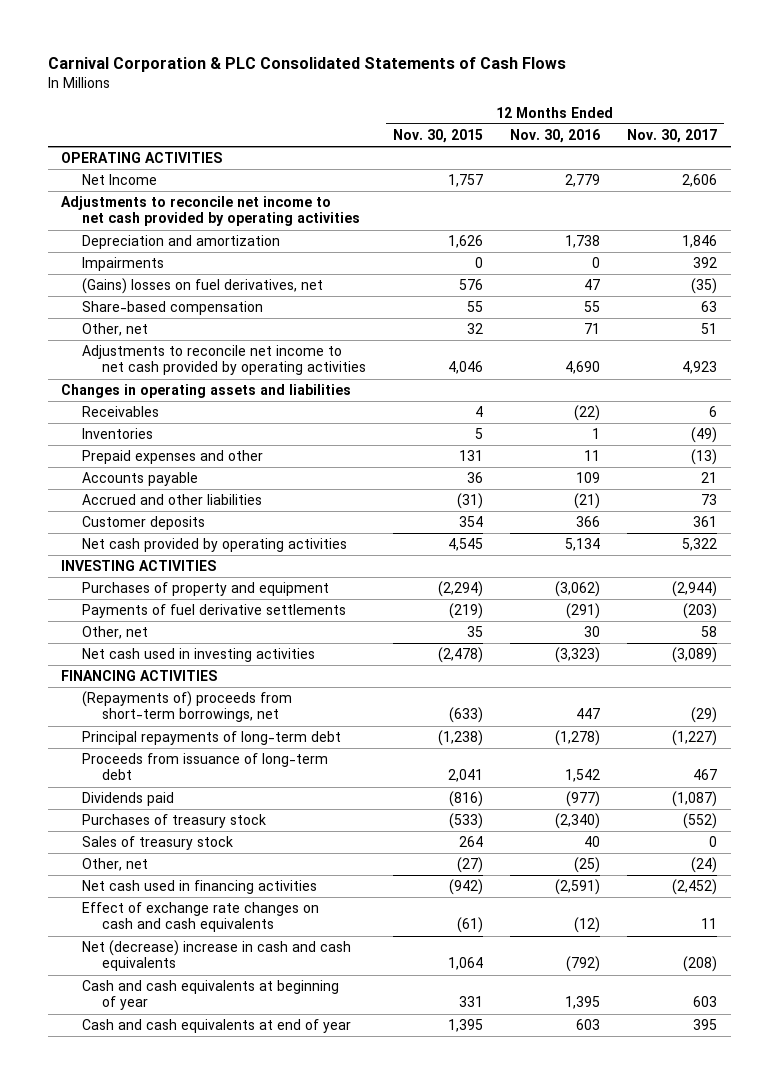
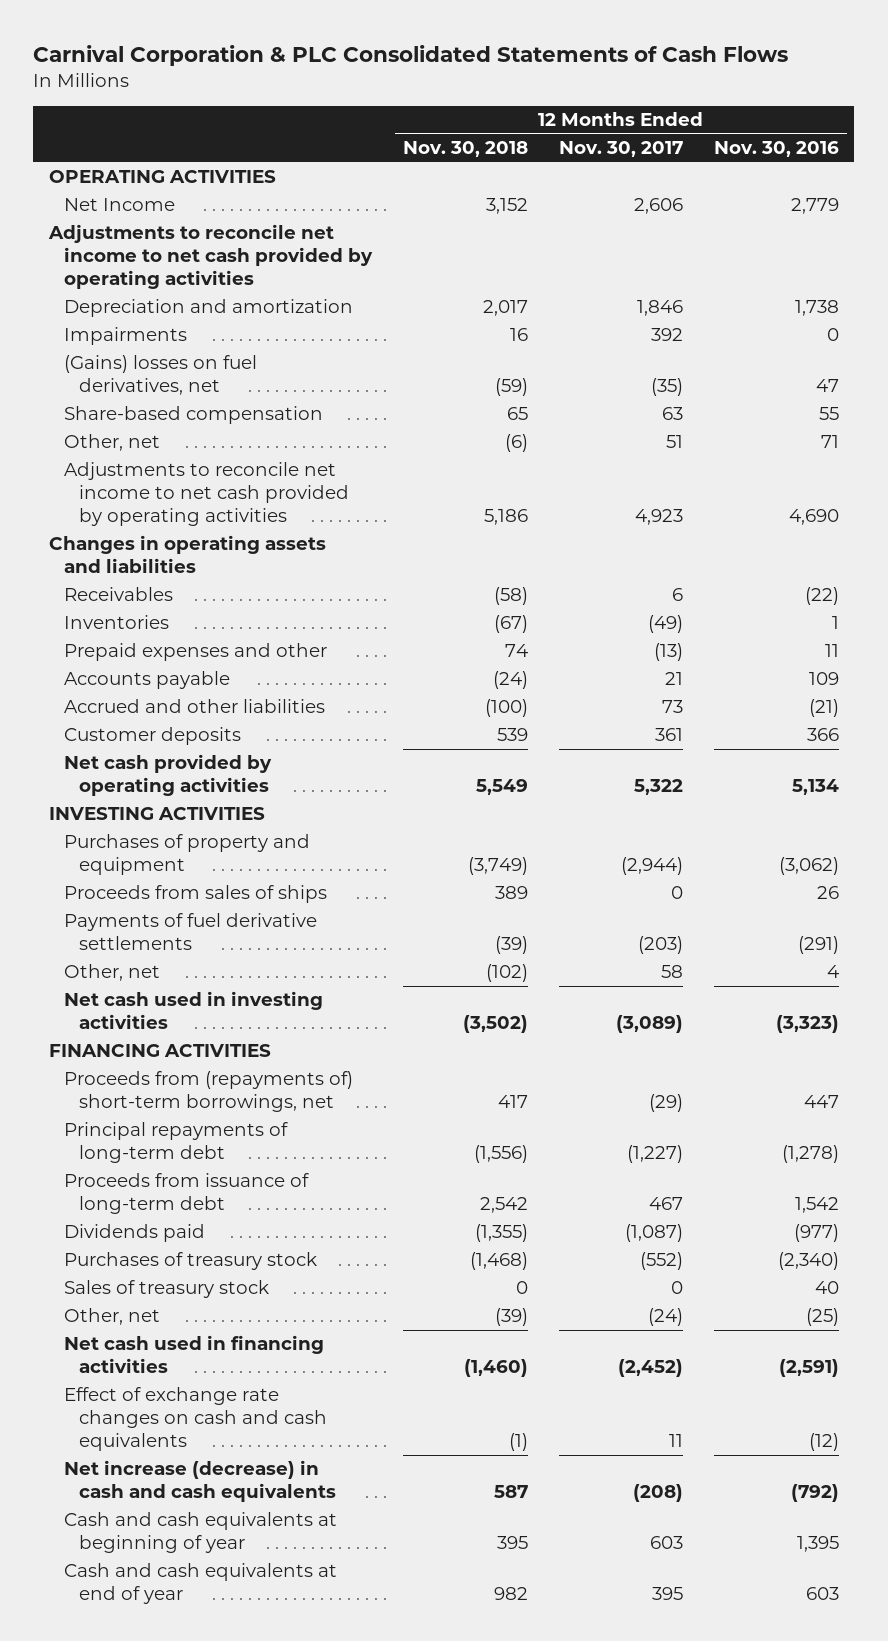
- | 12 Months Ended Nov. 30, 2015 | 12 Months Ended Nov. 30, 2016 | 12 Months Ended Nov. 30, 2017
+ | 12 Months Ended Nov. 30, 2018 | 12 Months Ended Nov. 30, 2017 | 12 Months Ended Nov. 30, 2016
+ Proceeds from sales of ships | 389 | 0 | 26
- Other, net | 35 | 30 | 58
+ Other, net | (102) | 58 | 4
- (Repayments of) proceeds from short-term borrowings, net | (633) | 447 | (29)
+ Proceeds from (repayments of) short-term borrowings, net | 417 | (29) | 447
- Net (decrease) increase in cash and cash equivalents | 1,064 | (792) | (208)
+ Net increase (decrease) in cash and cash equivalents | 587 | (208) | (792)

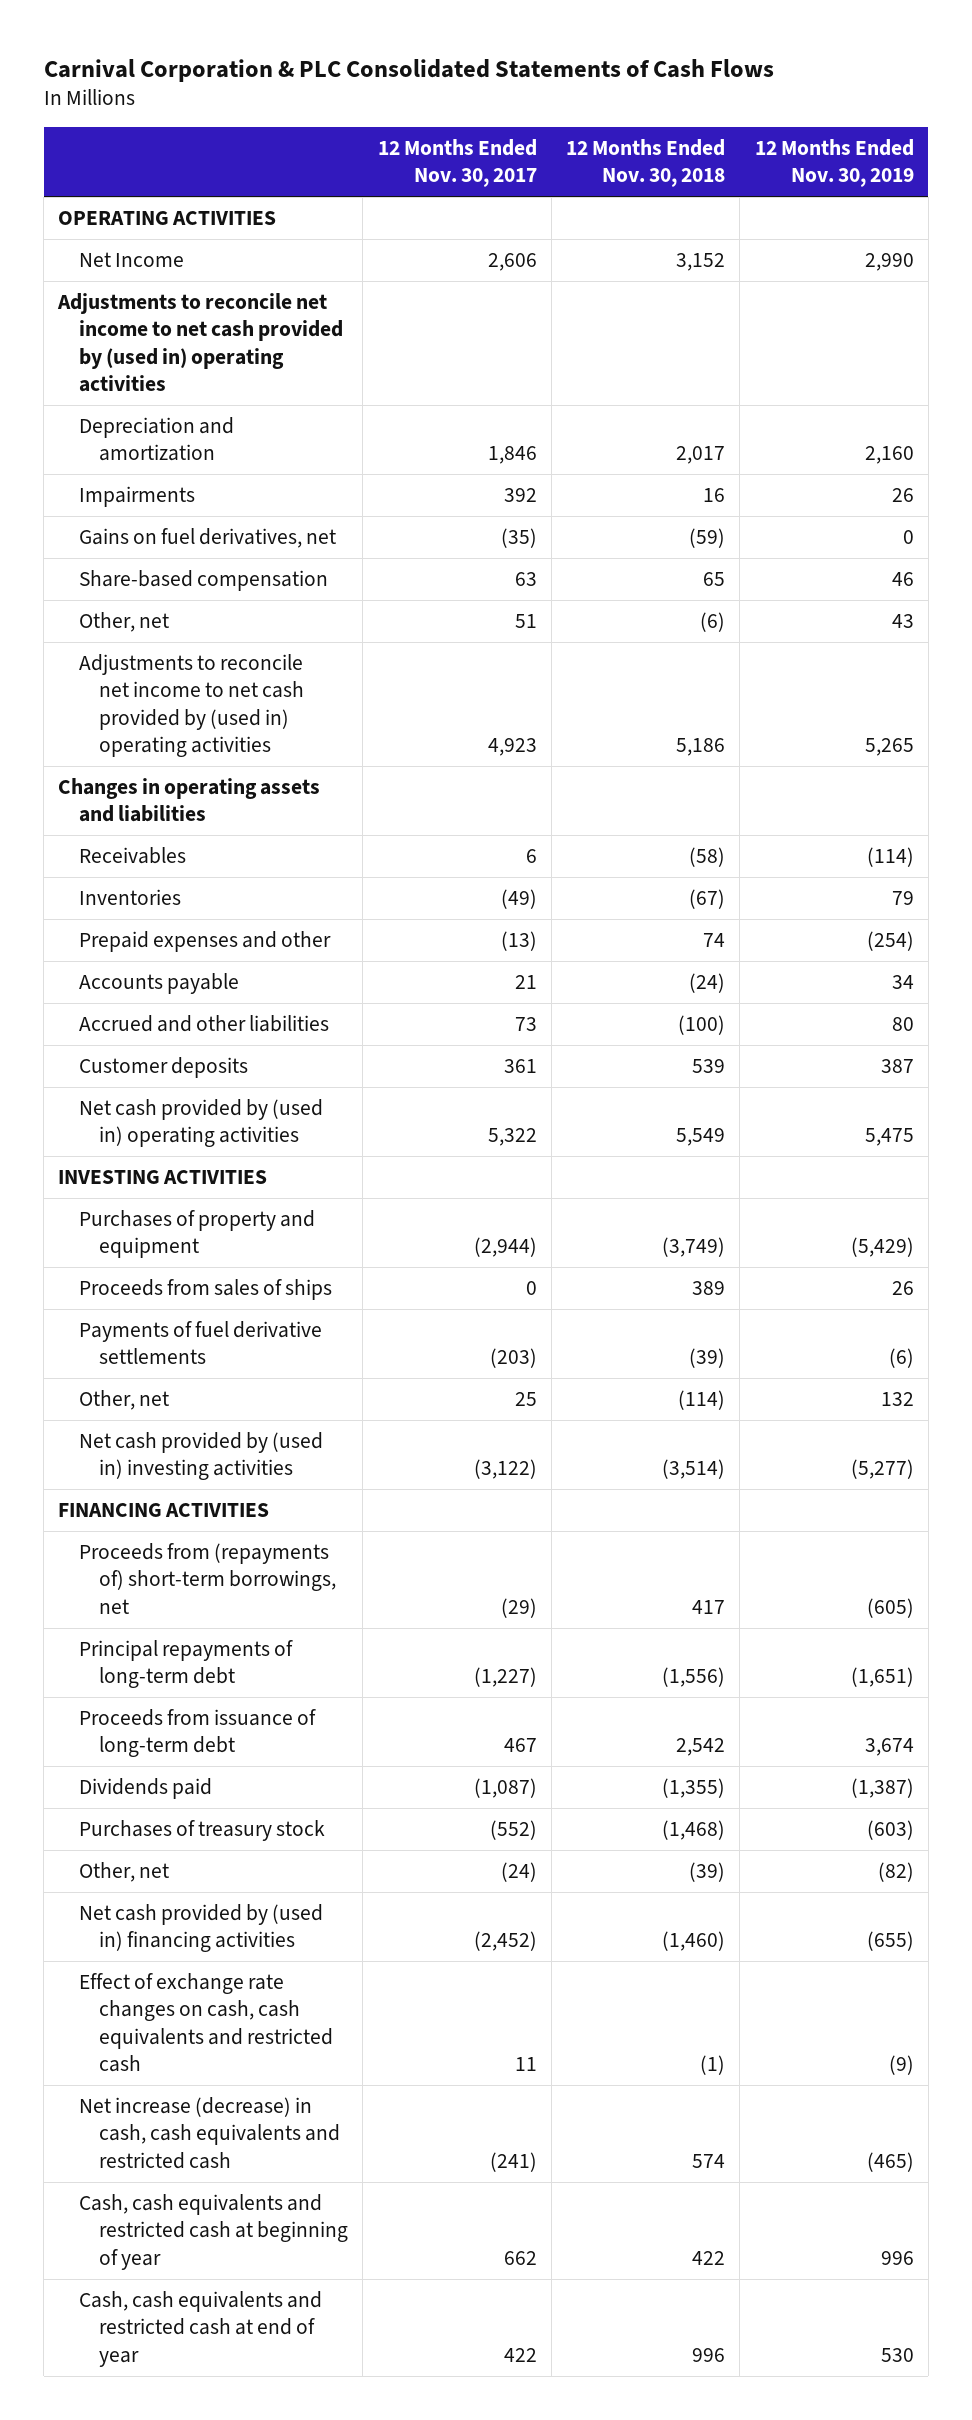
- | 12 Months Ended Nov. 30, 2018 | 12 Months Ended Nov. 30, 2017 | 12 Months Ended Nov. 30, 2016
+ | 12 Months Ended Nov. 30, 2017 | 12 Months Ended Nov. 30, 2018 | 12 Months Ended Nov. 30, 2019
- Adjustments to reconcile net income to net cash provided by operating activities
+ Adjustments to reconcile net income to net cash provided by (used in) operating activities
- (Gains) losses on fuel derivatives, net | (59) | (35) | 47
+ Gains on fuel derivatives, net | (35) | (59) | 0
- Adjustments to reconcile net income to net cash provided by operating activities | 5,186 | 4,923 | 4,690
+ Adjustments to reconcile net income to net cash provided by (used in) operating activities | 4,923 | 5,186 | 5,265
- Net cash provided by operating activities | 5,549 | 5,322 | 5,134
+ Net cash provided by (used in) operating activities | 5,322 | 5,549 | 5,475
- Other, net | (102) | 58 | 4
- Net cash used in investing activities | (3,502) | (3,089) | (3,323)
+ Other, net | 25 | (114) | 132
+ Net cash provided by (used in) investing activities | (3,122) | (3,514) | (5,277)
- Sales of treasury stock | 0 | 0 | 40
- Net cash used in financing activities | (1,460) | (2,452) | (2,591)
- Effect of exchange rate changes on cash and cash equivalents | (1) | 11 | (12)
- Net increase (decrease) in cash and cash equivalents | 587 | (208) | (792)
- Cash and cash equivalents at beginning of year | 395 | 603 | 1,395
- Cash and cash equivalents at end of year | 982 | 395 | 603
+ Net cash provided by (used in) financing activities | (2,452) | (1,460) | (655)
+ Effect of exchange rate changes on cash, cash equivalents and restricted cash | 11 | (1) | (9)
+ Net increase (decrease) in cash, cash equivalents and restricted cash | (241) | 574 | (465)
+ Cash, cash equivalents and restricted cash at beginning of year | 662 | 422 | 996
+ Cash, cash equivalents and restricted cash at end of year | 422 | 996 | 530

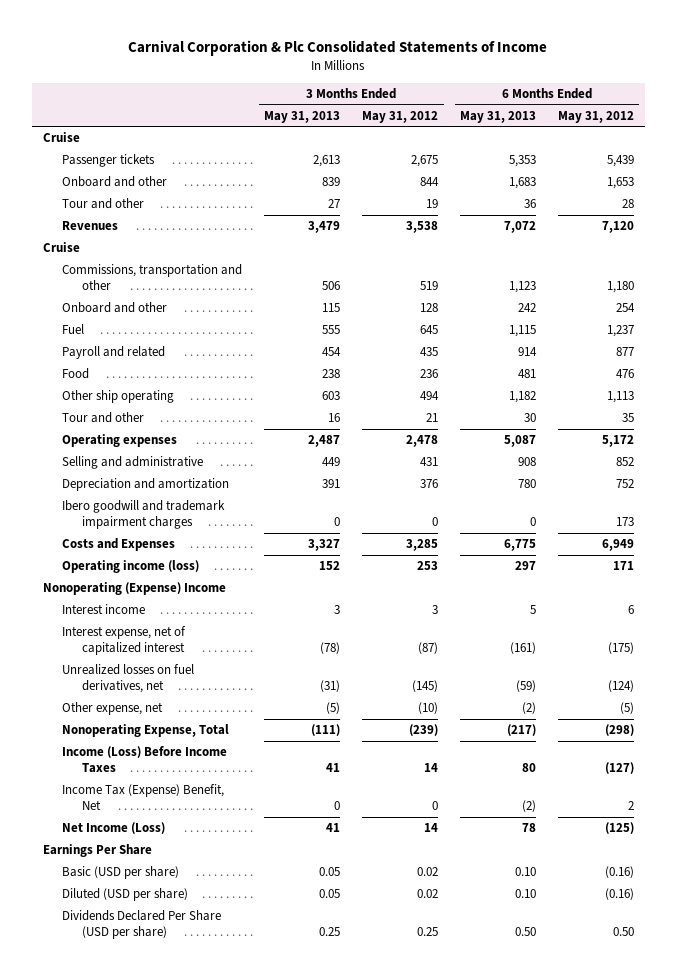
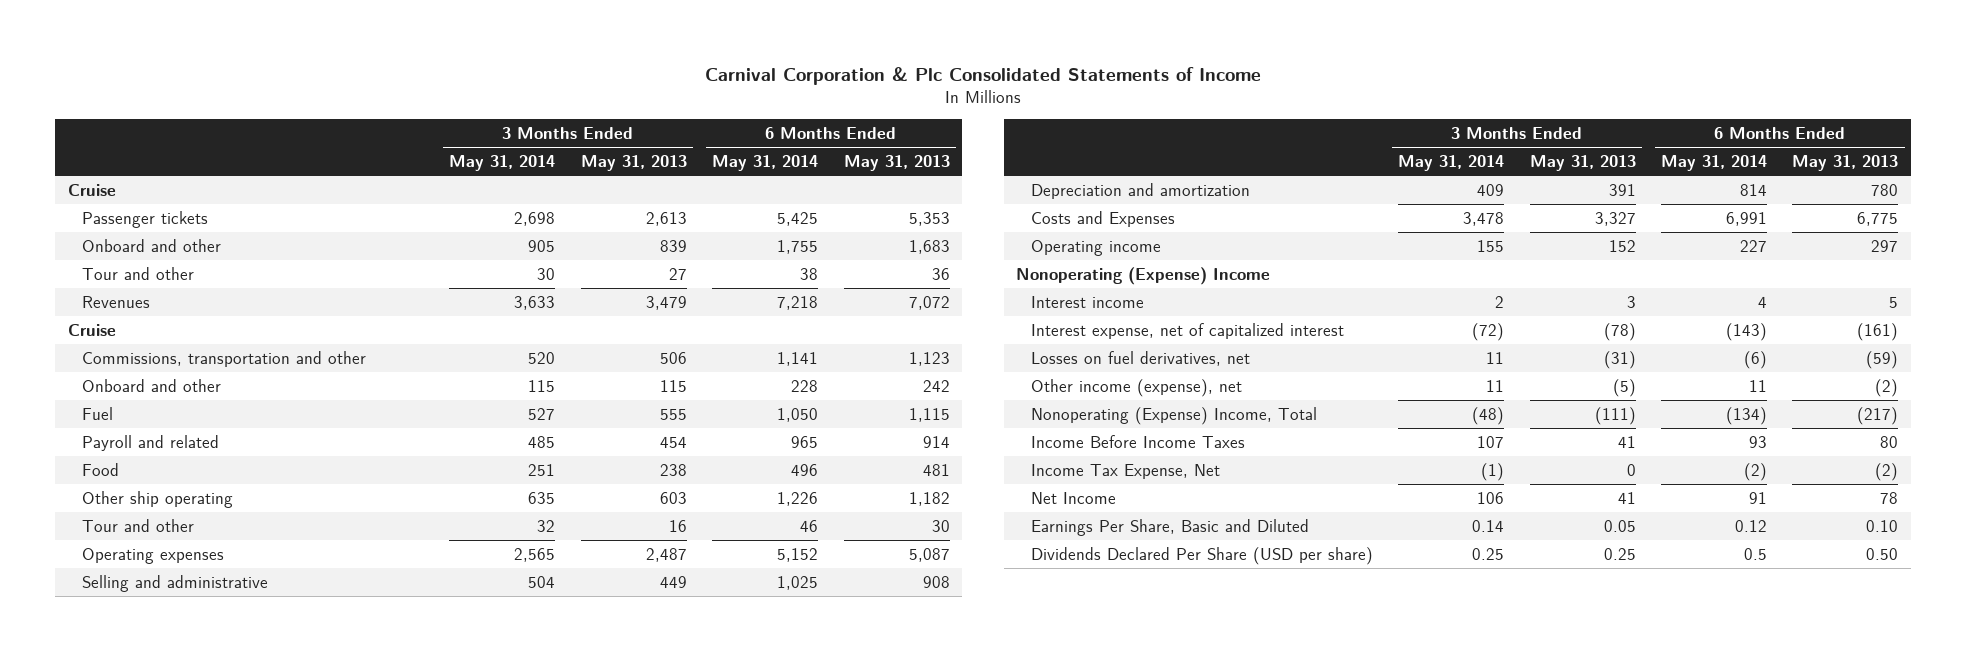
- | 3 Months Ended May 31, 2013 | 3 Months Ended May 31, 2012 | 6 Months Ended May 31, 2013 | 6 Months Ended May 31, 2012
+ | 3 Months Ended May 31, 2014 | 3 Months Ended May 31, 2013 | 6 Months Ended May 31, 2014 | 6 Months Ended May 31, 2013
- Ibero goodwill and trademark impairment charges | 0 | 0 | 0 | 173
- Operating income (loss) | 152 | 253 | 297 | 171
+ Operating income | 155 | 152 | 227 | 297
- Unrealized losses on fuel derivatives, net | (31) | (145) | (59) | (124)
- Other expense, net | (5) | (10) | (2) | (5)
- Nonoperating Expense, Total | (111) | (239) | (217) | (298)
- Income (Loss) Before Income Taxes | 41 | 14 | 80 | (127)
- Income Tax (Expense) Benefit, Net | 0 | 0 | (2) | 2
- Net Income (Loss) | 41 | 14 | 78 | (125)
- Earnings Per Share
- Basic (USD per share) | 0.05 | 0.02 | 0.10 | (0.16)
- Diluted (USD per share) | 0.05 | 0.02 | 0.10 | (0.16)
+ Losses on fuel derivatives, net | 11 | (31) | (6) | (59)
+ Other income (expense), net | 11 | (5) | 11 | (2)
+ Nonoperating (Expense) Income, Total | (48) | (111) | (134) | (217)
+ Income Before Income Taxes | 107 | 41 | 93 | 80
+ Income Tax Expense, Net | (1) | 0 | (2) | (2)
+ Net Income | 106 | 41 | 91 | 78
+ Earnings Per Share, Basic and Diluted | 0.14 | 0.05 | 0.12 | 0.10

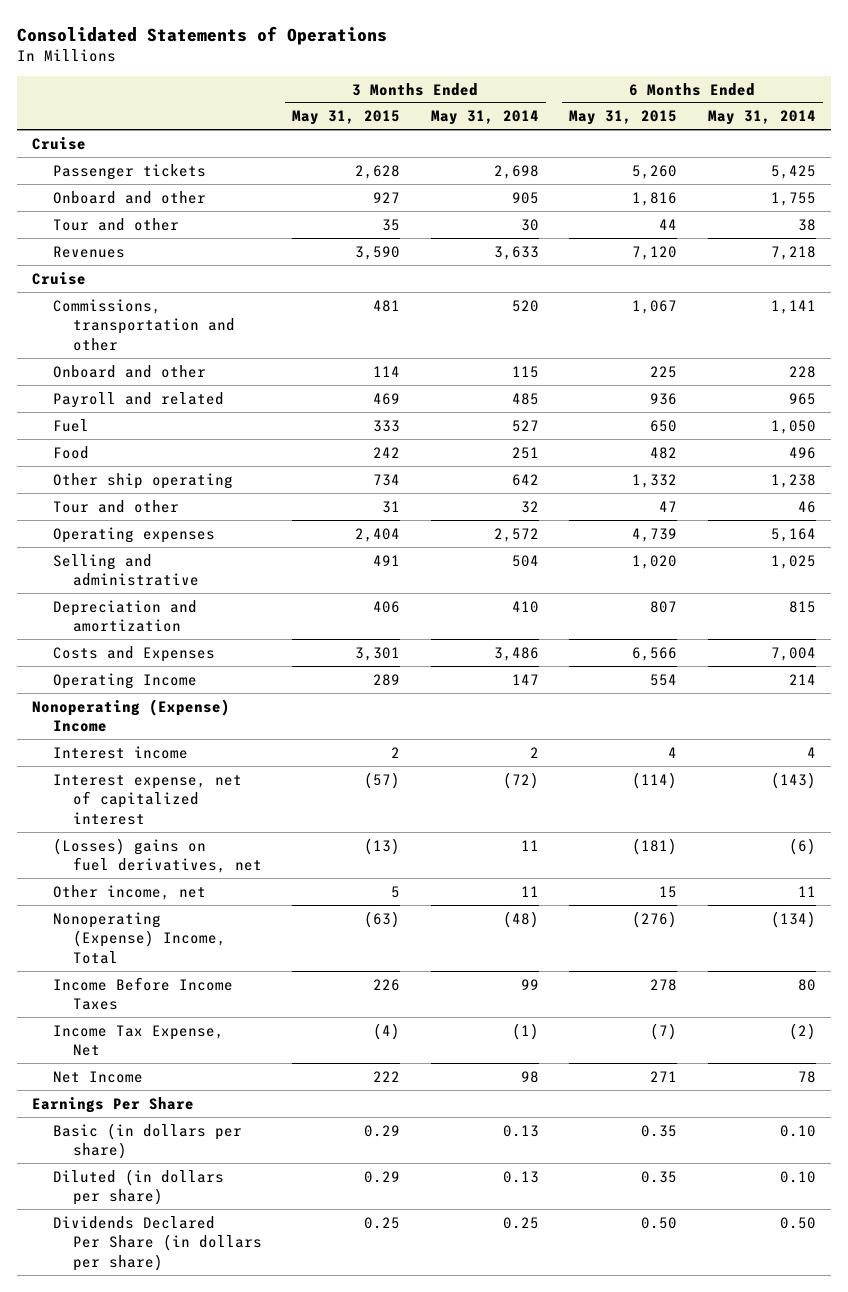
- Carnival Corporation & Plc Consolidated Statements of Income
+ Consolidated Statements of Operations
- | 3 Months Ended May 31, 2014 | 3 Months Ended May 31, 2013 | 6 Months Ended May 31, 2014 | 6 Months Ended May 31, 2013
+ | 3 Months Ended May 31, 2015 | 3 Months Ended May 31, 2014 | 6 Months Ended May 31, 2015 | 6 Months Ended May 31, 2014
moved down: Fuel | 333 | 527 | 650 | 1,050
- Other ship operating | 635 | 603 | 1,226 | 1,182
+ Other ship operating | 734 | 642 | 1,332 | 1,238
- Operating expenses | 2,565 | 2,487 | 5,152 | 5,087
+ Operating expenses | 2,404 | 2,572 | 4,739 | 5,164
- Depreciation and amortization | 409 | 391 | 814 | 780
- Costs and Expenses | 3,478 | 3,327 | 6,991 | 6,775
- Operating income | 155 | 152 | 227 | 297
+ Depreciation and amortization | 406 | 410 | 807 | 815
+ Costs and Expenses | 3,301 | 3,486 | 6,566 | 7,004
+ Operating Income | 289 | 147 | 554 | 214
- Losses on fuel derivatives, net | 11 | (31) | (6) | (59)
- Other income (expense), net | 11 | (5) | 11 | (2)
+ (Losses) gains on fuel derivatives, net | (13) | 11 | (181) | (6)
+ Other income, net | 5 | 11 | 15 | 11
- Income Before Income Taxes | 107 | 41 | 93 | 80
+ Income Before Income Taxes | 226 | 99 | 278 | 80
- Net Income | 106 | 41 | 91 | 78
- Earnings Per Share, Basic and Diluted | 0.14 | 0.05 | 0.12 | 0.10
- Dividends Declared Per Share (USD per share) | 0.25 | 0.25 | 0.5 | 0.50
+ Net Income | 222 | 98 | 271 | 78
+ Earnings Per Share
+ Basic (in dollars per share) | 0.29 | 0.13 | 0.35 | 0.10
+ Diluted (in dollars per share) | 0.29 | 0.13 | 0.35 | 0.10
+ Dividends Declared Per Share (in dollars per share) | 0.25 | 0.25 | 0.50 | 0.50

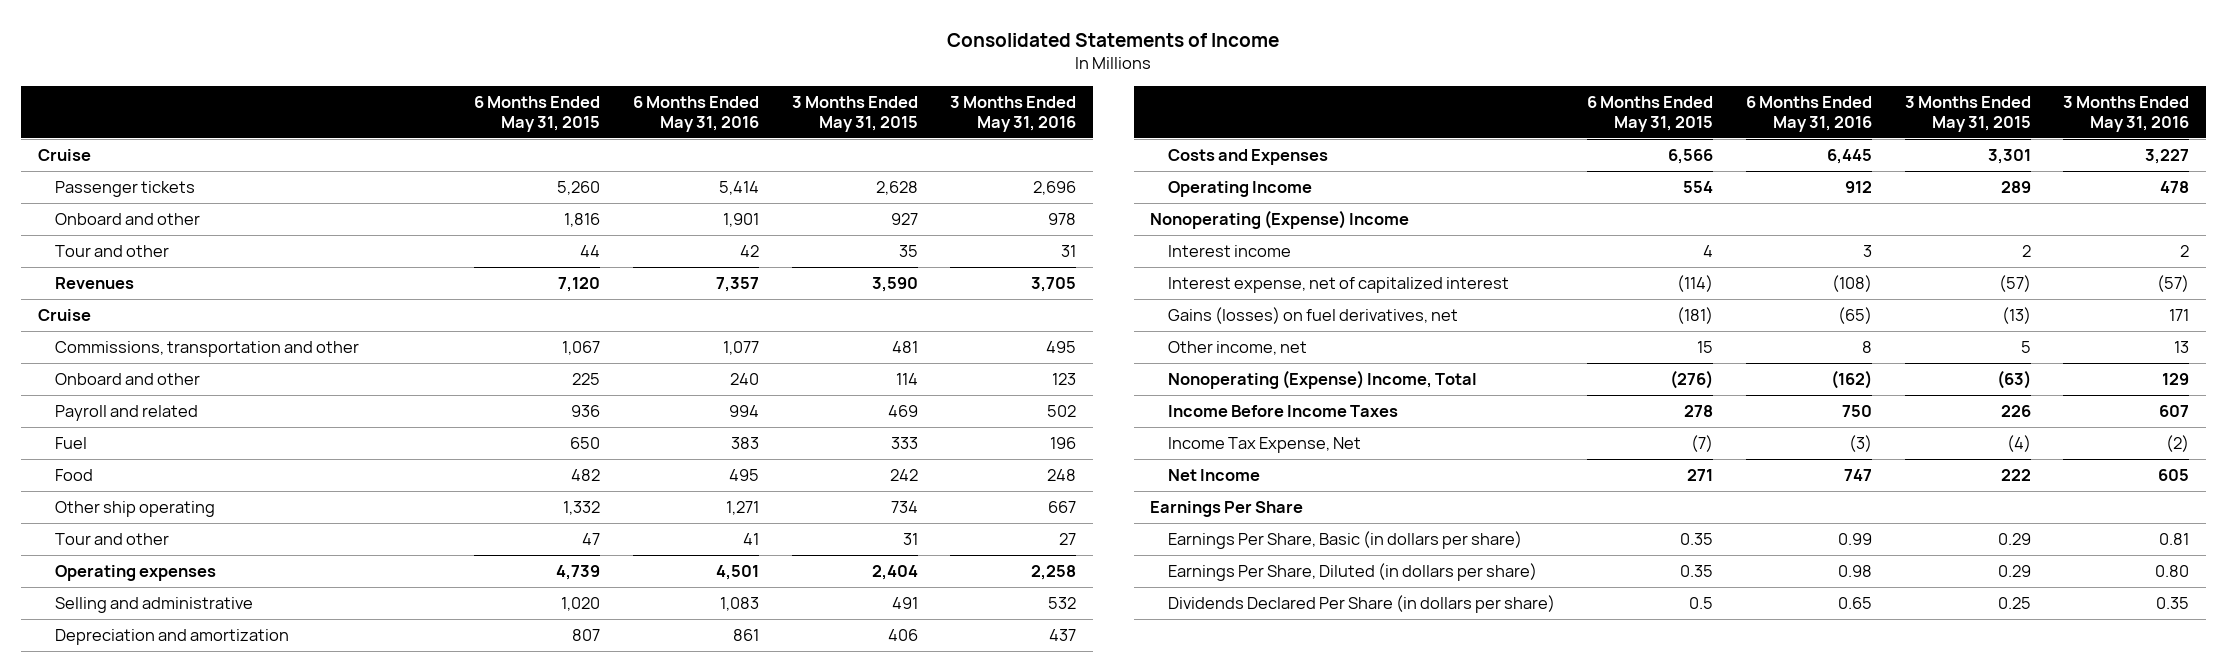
- Consolidated Statements of Operations
+ Consolidated Statements of Income
- | 3 Months Ended May 31, 2015 | 3 Months Ended May 31, 2014 | 6 Months Ended May 31, 2015 | 6 Months Ended May 31, 2014
+ | 6 Months Ended May 31, 2015 | 6 Months Ended May 31, 2016 | 3 Months Ended May 31, 2015 | 3 Months Ended May 31, 2016
- (Losses) gains on fuel derivatives, net | (13) | 11 | (181) | (6)
+ Gains (losses) on fuel derivatives, net | (181) | (65) | (13) | 171
- Basic (in dollars per share) | 0.29 | 0.13 | 0.35 | 0.10
- Diluted (in dollars per share) | 0.29 | 0.13 | 0.35 | 0.10
- Dividends Declared Per Share (in dollars per share) | 0.25 | 0.25 | 0.50 | 0.50
+ Earnings Per Share, Basic (in dollars per share) | 0.35 | 0.99 | 0.29 | 0.81
+ Earnings Per Share, Diluted (in dollars per share) | 0.35 | 0.98 | 0.29 | 0.80
+ Dividends Declared Per Share (in dollars per share) | 0.5 | 0.65 | 0.25 | 0.35

